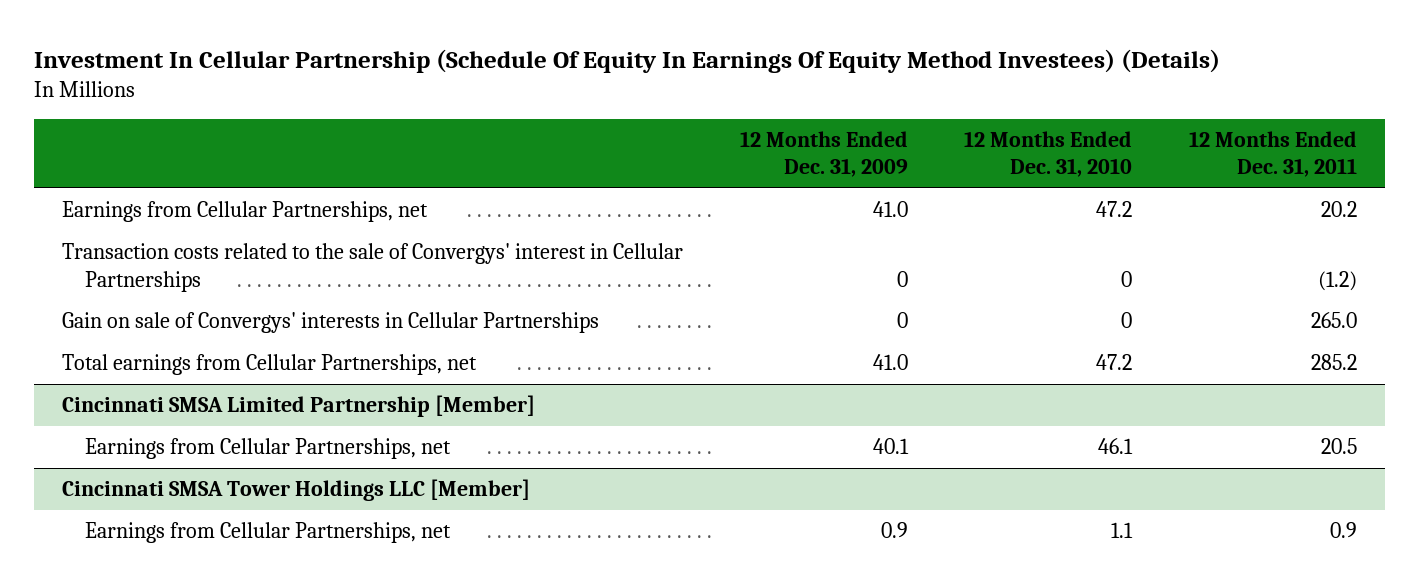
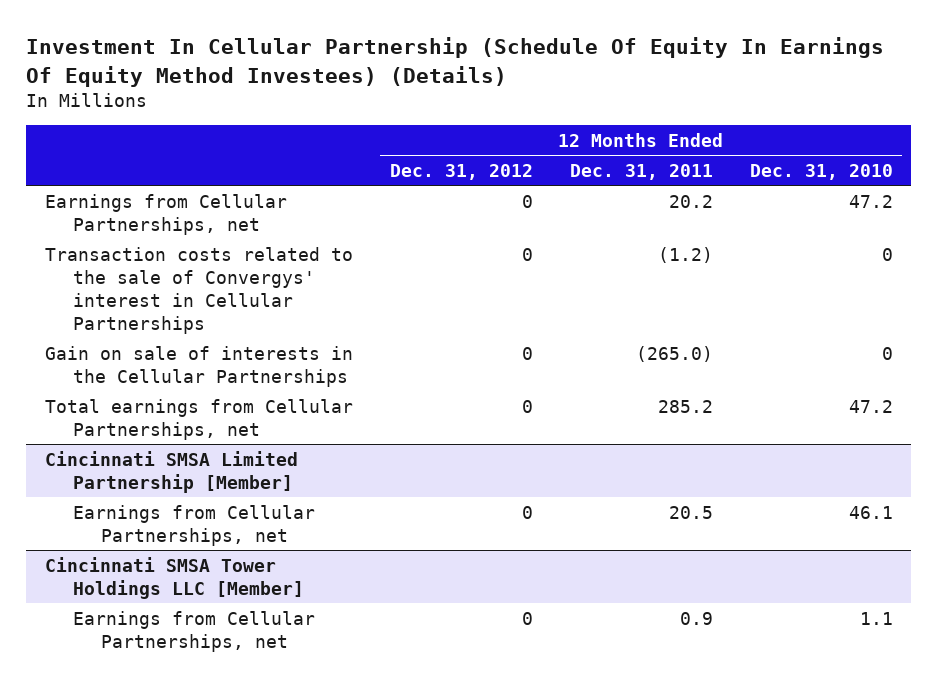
- | 12 Months Ended Dec. 31, 2009 | 12 Months Ended Dec. 31, 2010 | 12 Months Ended Dec. 31, 2011
+ | 12 Months Ended Dec. 31, 2012 | 12 Months Ended Dec. 31, 2011 | 12 Months Ended Dec. 31, 2010
- Gain on sale of Convergys' interests in Cellular Partnerships | 0 | 0 | 265.0
+ Gain on sale of interests in the Cellular Partnerships | 0 | (265.0) | 0

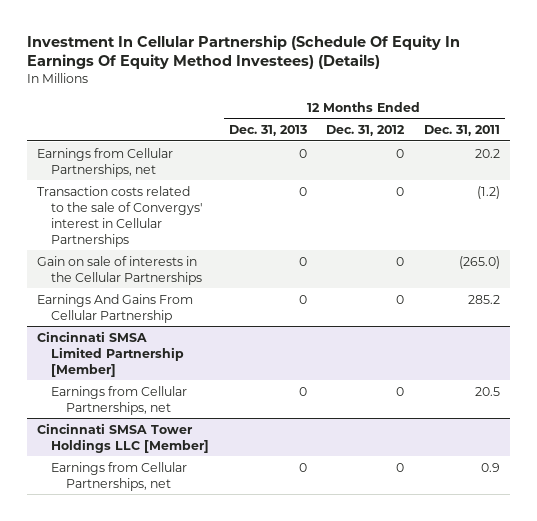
- | 12 Months Ended Dec. 31, 2012 | 12 Months Ended Dec. 31, 2011 | 12 Months Ended Dec. 31, 2010
+ | 12 Months Ended Dec. 31, 2013 | 12 Months Ended Dec. 31, 2012 | 12 Months Ended Dec. 31, 2011
- Total earnings from Cellular Partnerships, net | 0 | 285.2 | 47.2
+ Earnings And Gains From Cellular Partnership | 0 | 0 | 285.2

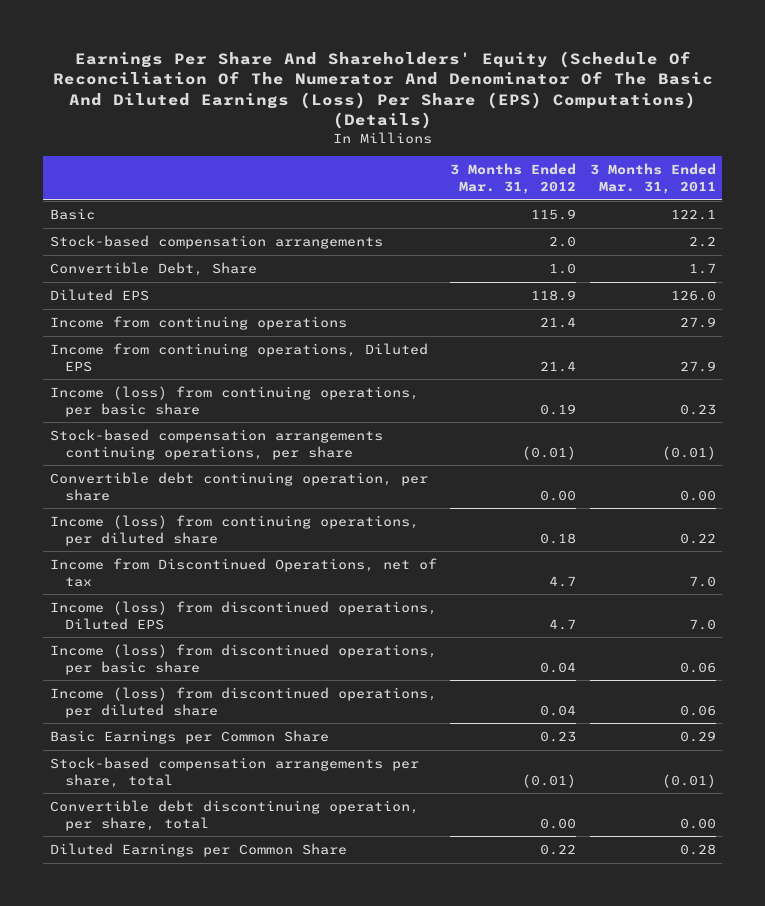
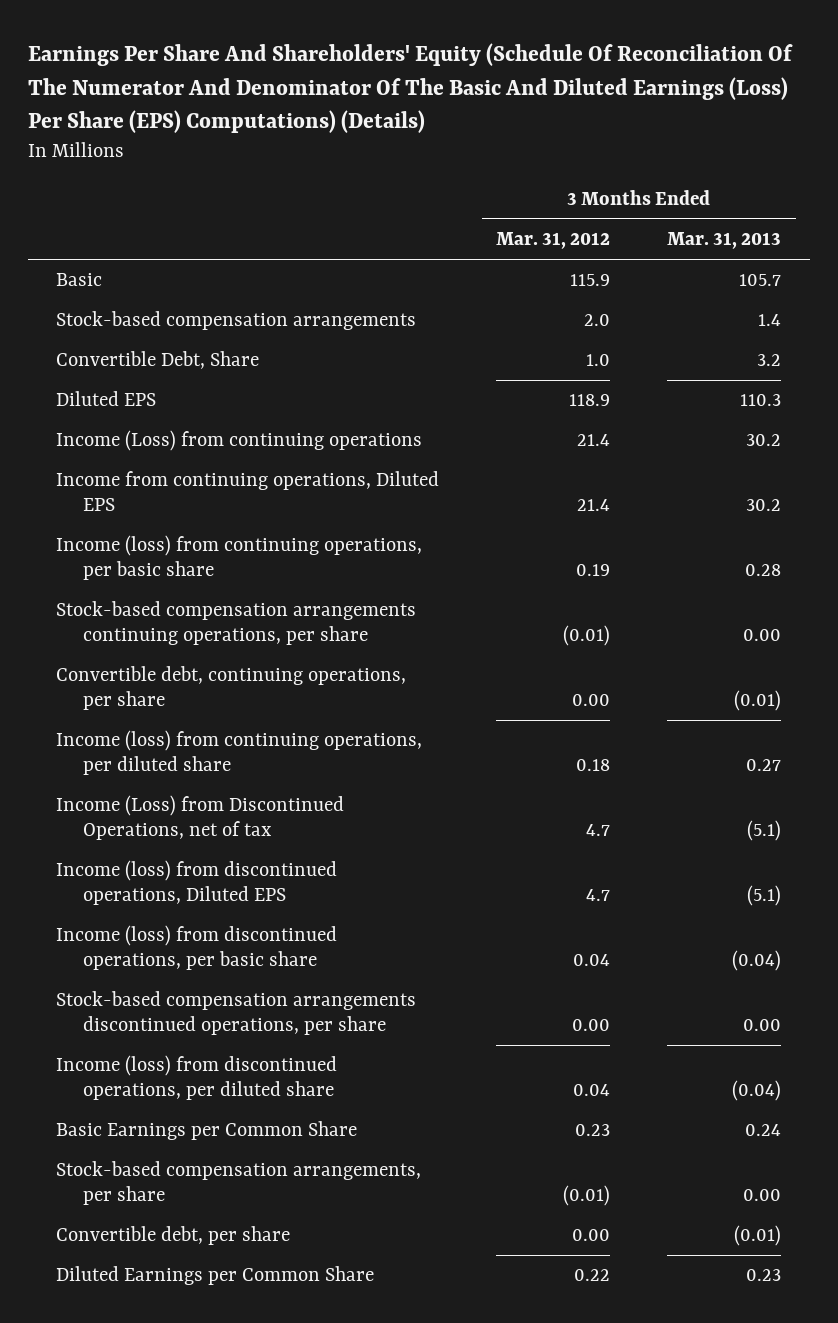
- | 3 Months Ended Mar. 31, 2012 | 3 Months Ended Mar. 31, 2011
+ | 3 Months Ended Mar. 31, 2012 | 3 Months Ended Mar. 31, 2013
- Income from continuing operations | 21.4 | 27.9
+ Income (Loss) from continuing operations | 21.4 | 30.2
- Convertible debt continuing operation, per share | 0.00 | 0.00
+ Convertible debt, continuing operations, per share | 0.00 | (0.01)
- Income from Discontinued Operations, net of tax | 4.7 | 7.0
+ Income (Loss) from Discontinued Operations, net of tax | 4.7 | (5.1)
+ Stock-based compensation arrangements discontinued operations, per share | 0.00 | 0.00
- Stock-based compensation arrangements per share, total | (0.01) | (0.01)
- Convertible debt discontinuing operation, per share, total | 0.00 | 0.00
+ Stock-based compensation arrangements, per share | (0.01) | 0.00
+ Convertible debt, per share | 0.00 | (0.01)

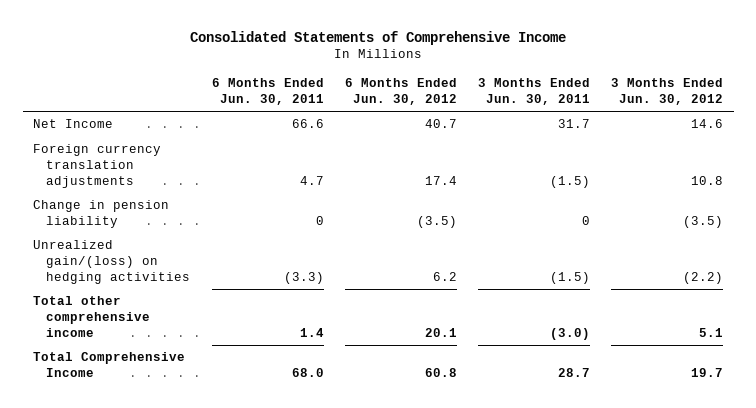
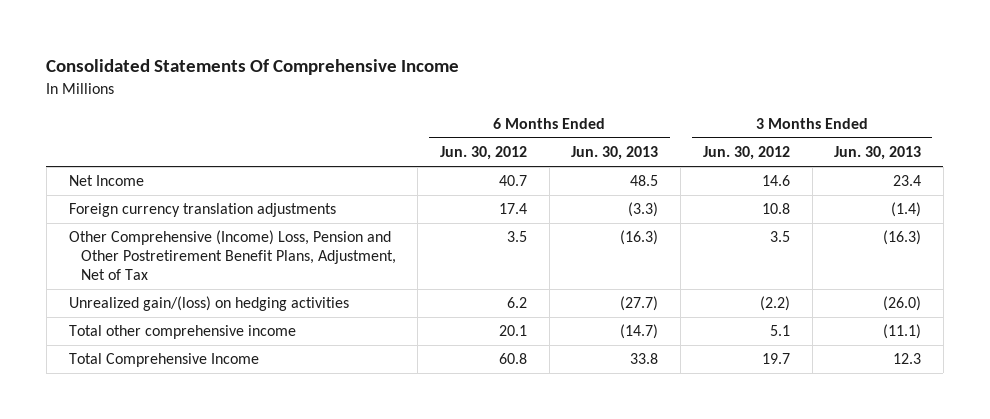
- Consolidated Statements of Comprehensive Income
+ Consolidated Statements Of Comprehensive Income
- | 6 Months Ended Jun. 30, 2011 | 6 Months Ended Jun. 30, 2012 | 3 Months Ended Jun. 30, 2011 | 3 Months Ended Jun. 30, 2012
+ | 6 Months Ended Jun. 30, 2012 | 6 Months Ended Jun. 30, 2013 | 3 Months Ended Jun. 30, 2012 | 3 Months Ended Jun. 30, 2013
- Change in pension liability | 0 | (3.5) | 0 | (3.5)
+ Other Comprehensive (Income) Loss, Pension and Other Postretirement Benefit Plans, Adjustment, Net of Tax | 3.5 | (16.3) | 3.5 | (16.3)

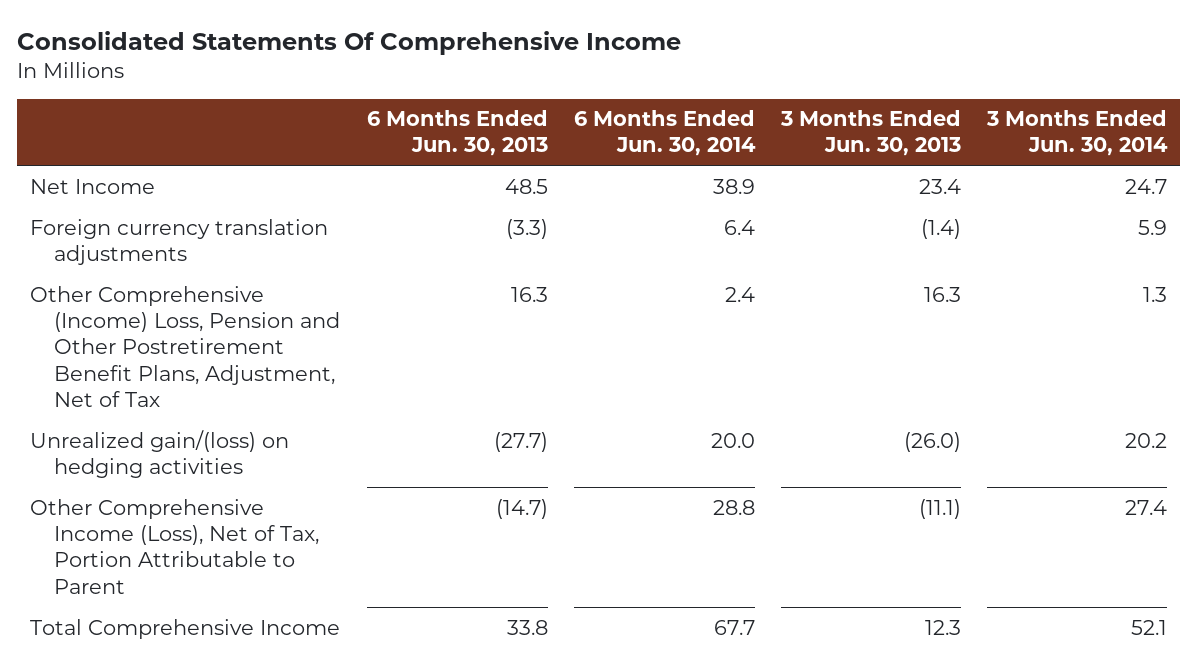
- | 6 Months Ended Jun. 30, 2012 | 6 Months Ended Jun. 30, 2013 | 3 Months Ended Jun. 30, 2012 | 3 Months Ended Jun. 30, 2013
+ | 6 Months Ended Jun. 30, 2013 | 6 Months Ended Jun. 30, 2014 | 3 Months Ended Jun. 30, 2013 | 3 Months Ended Jun. 30, 2014
- Other Comprehensive (Income) Loss, Pension and Other Postretirement Benefit Plans, Adjustment, Net of Tax | 3.5 | (16.3) | 3.5 | (16.3)
+ Other Comprehensive (Income) Loss, Pension and Other Postretirement Benefit Plans, Adjustment, Net of Tax | 16.3 | 2.4 | 16.3 | 1.3
- Total other comprehensive income | 20.1 | (14.7) | 5.1 | (11.1)
+ Other Comprehensive Income (Loss), Net of Tax, Portion Attributable to Parent | (14.7) | 28.8 | (11.1) | 27.4

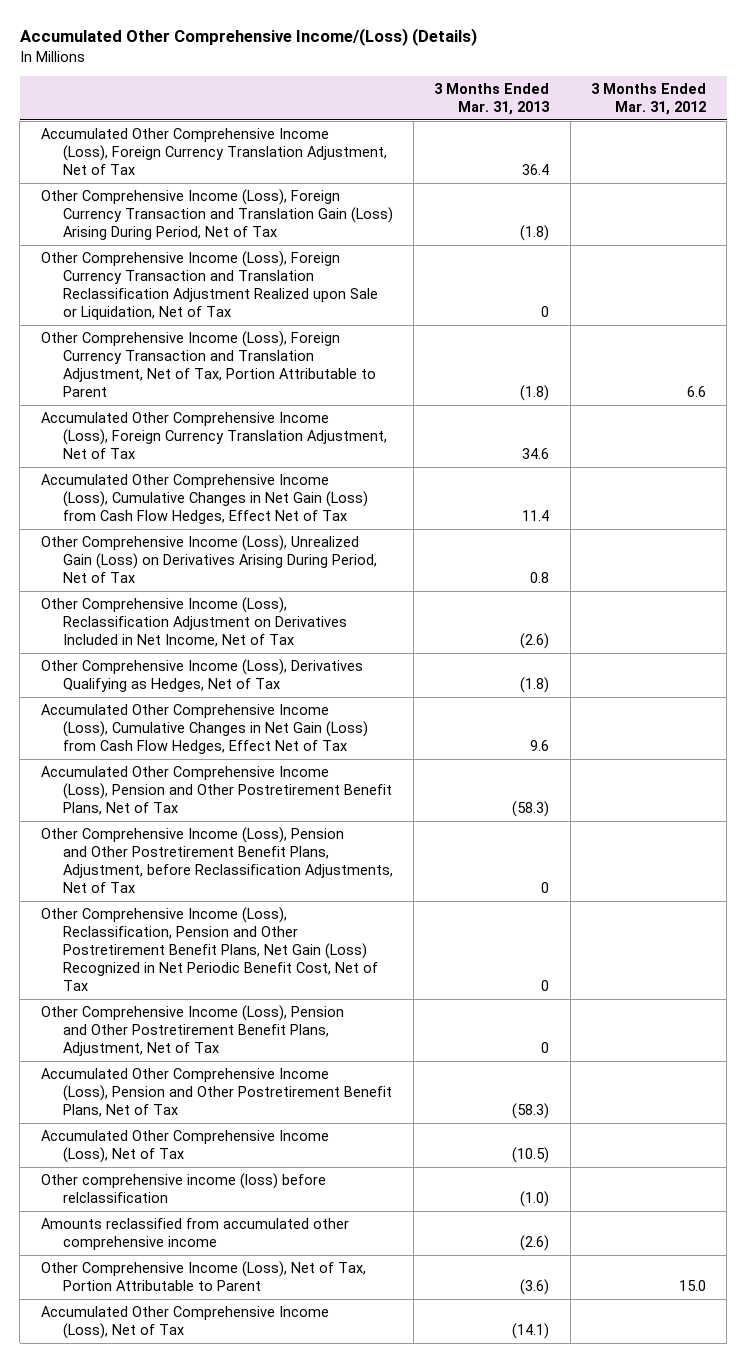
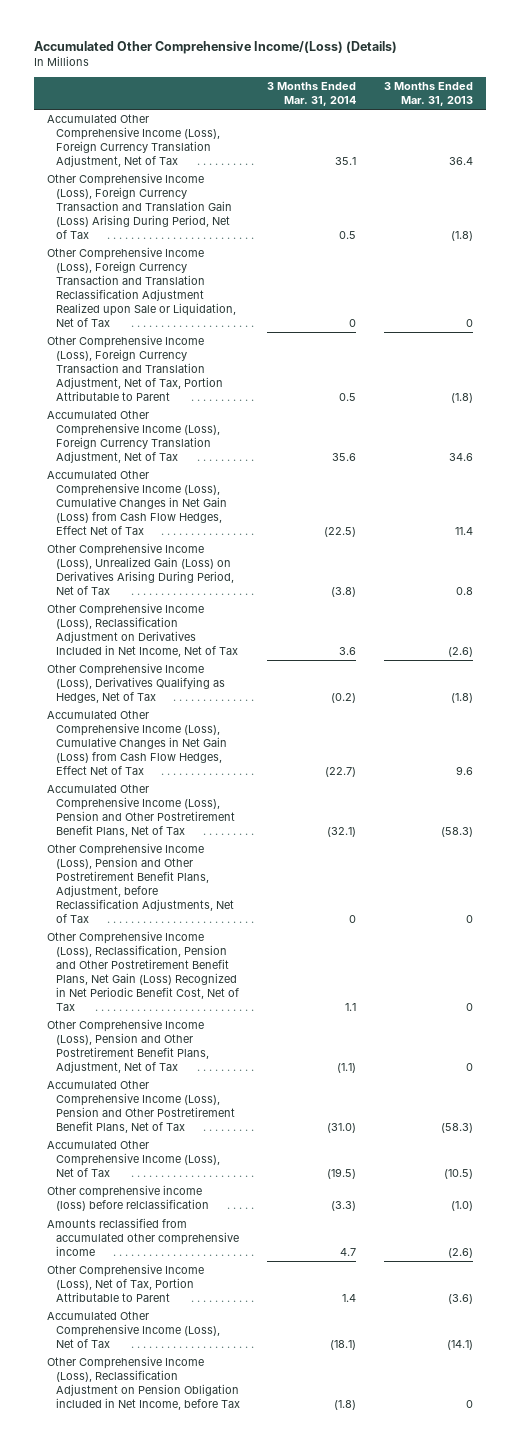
- | 3 Months Ended Mar. 31, 2013 | 3 Months Ended Mar. 31, 2012
+ | 3 Months Ended Mar. 31, 2014 | 3 Months Ended Mar. 31, 2013
+ Other Comprehensive Income (Loss), Reclassification Adjustment on Pension Obligation included in Net Income, before Tax | (1.8) | 0

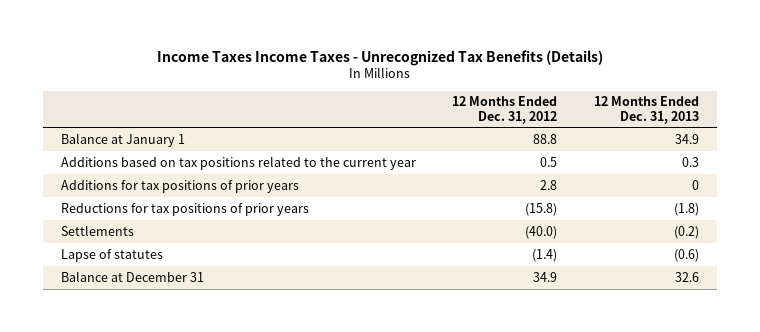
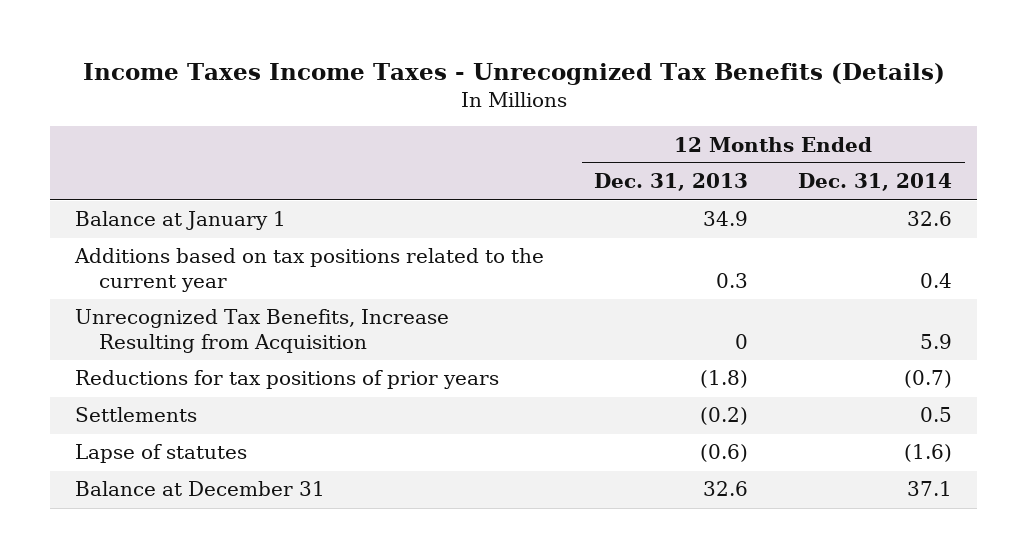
- | 12 Months Ended Dec. 31, 2012 | 12 Months Ended Dec. 31, 2013
+ | 12 Months Ended Dec. 31, 2013 | 12 Months Ended Dec. 31, 2014
- Additions for tax positions of prior years | 2.8 | 0
+ Unrecognized Tax Benefits, Increase Resulting from Acquisition | 0 | 5.9

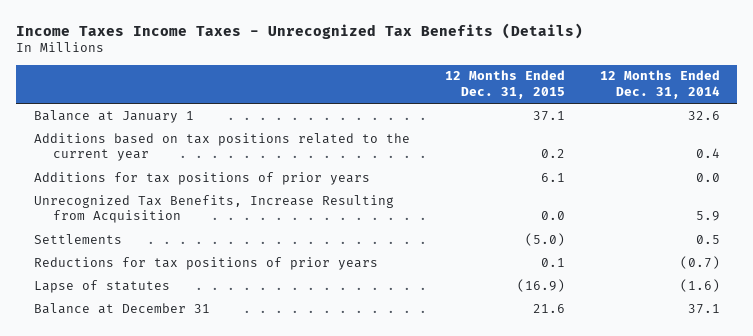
- | 12 Months Ended Dec. 31, 2013 | 12 Months Ended Dec. 31, 2014
+ | 12 Months Ended Dec. 31, 2015 | 12 Months Ended Dec. 31, 2014
+ Additions for tax positions of prior years | 6.1 | 0.0
moved down: Reductions for tax positions of prior years | 0.1 | (0.7)

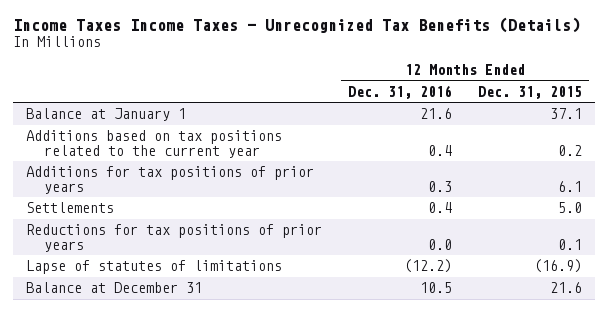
- | 12 Months Ended Dec. 31, 2015 | 12 Months Ended Dec. 31, 2014
+ | 12 Months Ended Dec. 31, 2016 | 12 Months Ended Dec. 31, 2015
- Unrecognized Tax Benefits, Increase Resulting from Acquisition | 0.0 | 5.9
- Settlements | (5.0) | 0.5
+ Settlements | 0.4 | 5.0
- Lapse of statutes | (16.9) | (1.6)
+ Lapse of statutes of limitations | (12.2) | (16.9)

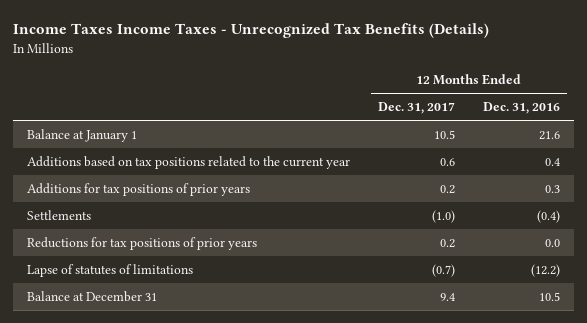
- | 12 Months Ended Dec. 31, 2016 | 12 Months Ended Dec. 31, 2015
+ | 12 Months Ended Dec. 31, 2017 | 12 Months Ended Dec. 31, 2016
- Settlements | 0.4 | 5.0
+ Settlements | (1.0) | (0.4)

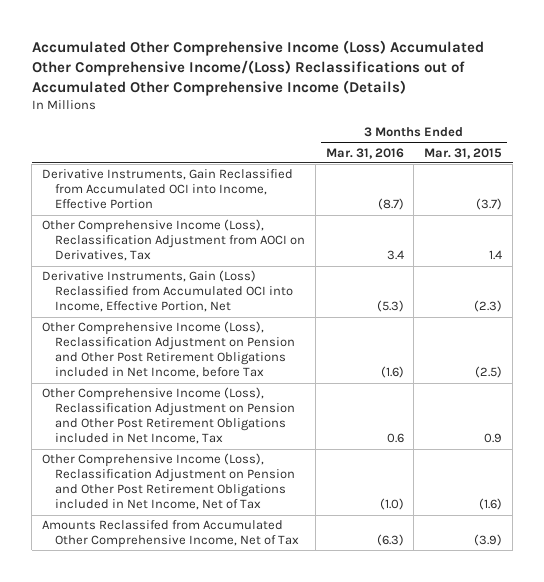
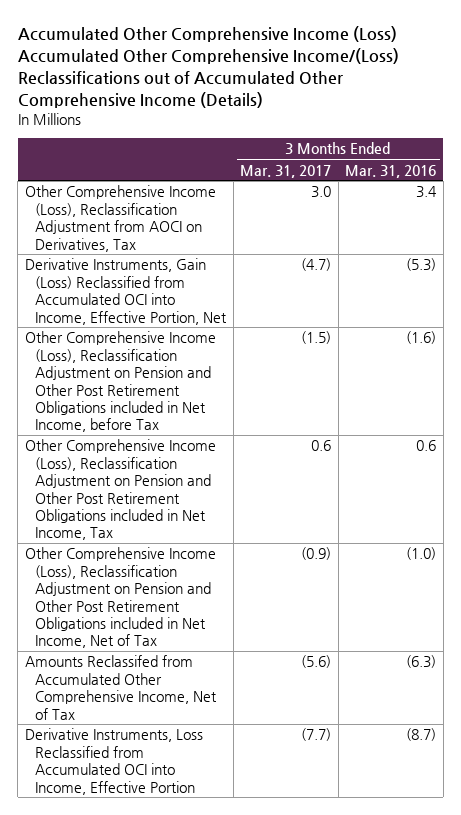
- | 3 Months Ended Mar. 31, 2016 | 3 Months Ended Mar. 31, 2015
+ | 3 Months Ended Mar. 31, 2017 | 3 Months Ended Mar. 31, 2016
- Derivative Instruments, Gain Reclassified from Accumulated OCI into Income, Effective Portion | (8.7) | (3.7)
+ Derivative Instruments, Loss Reclassified from Accumulated OCI into Income, Effective Portion | (7.7) | (8.7)

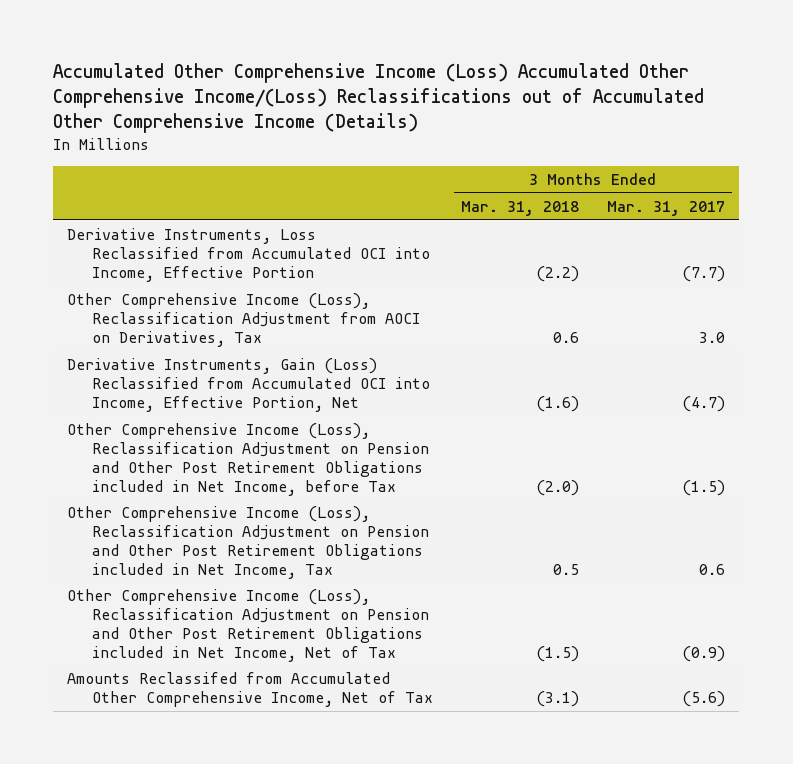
- | 3 Months Ended Mar. 31, 2017 | 3 Months Ended Mar. 31, 2016
+ | 3 Months Ended Mar. 31, 2018 | 3 Months Ended Mar. 31, 2017
moved up: Derivative Instruments, Loss Reclassified from Accumulated OCI into Income, Effective Portion | (2.2) | (7.7)

